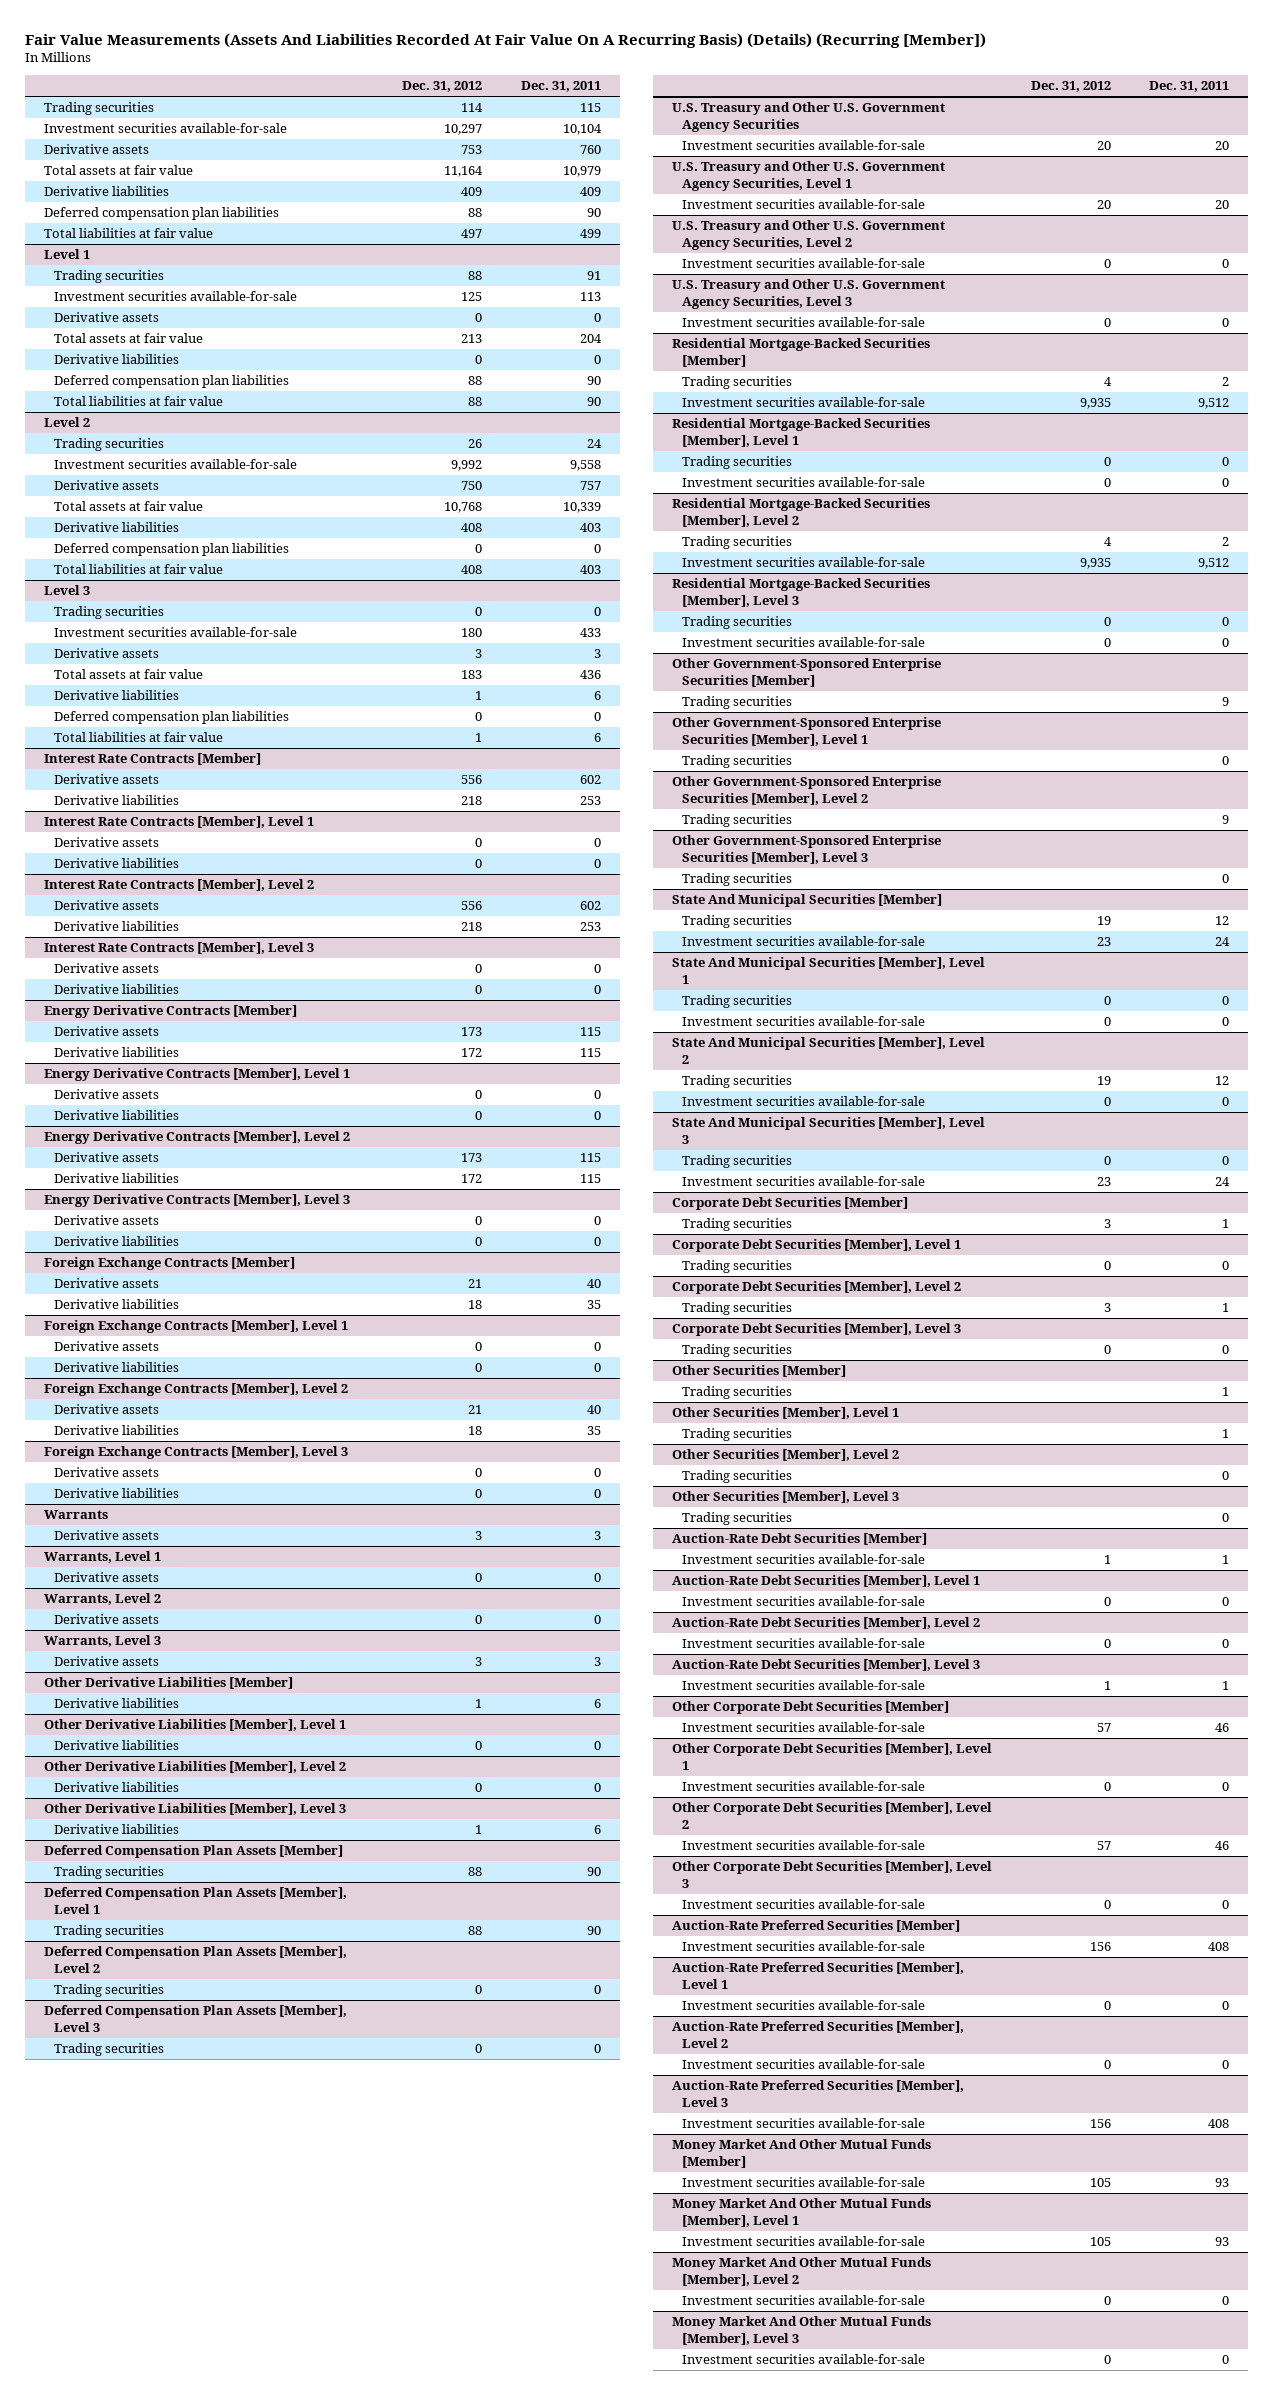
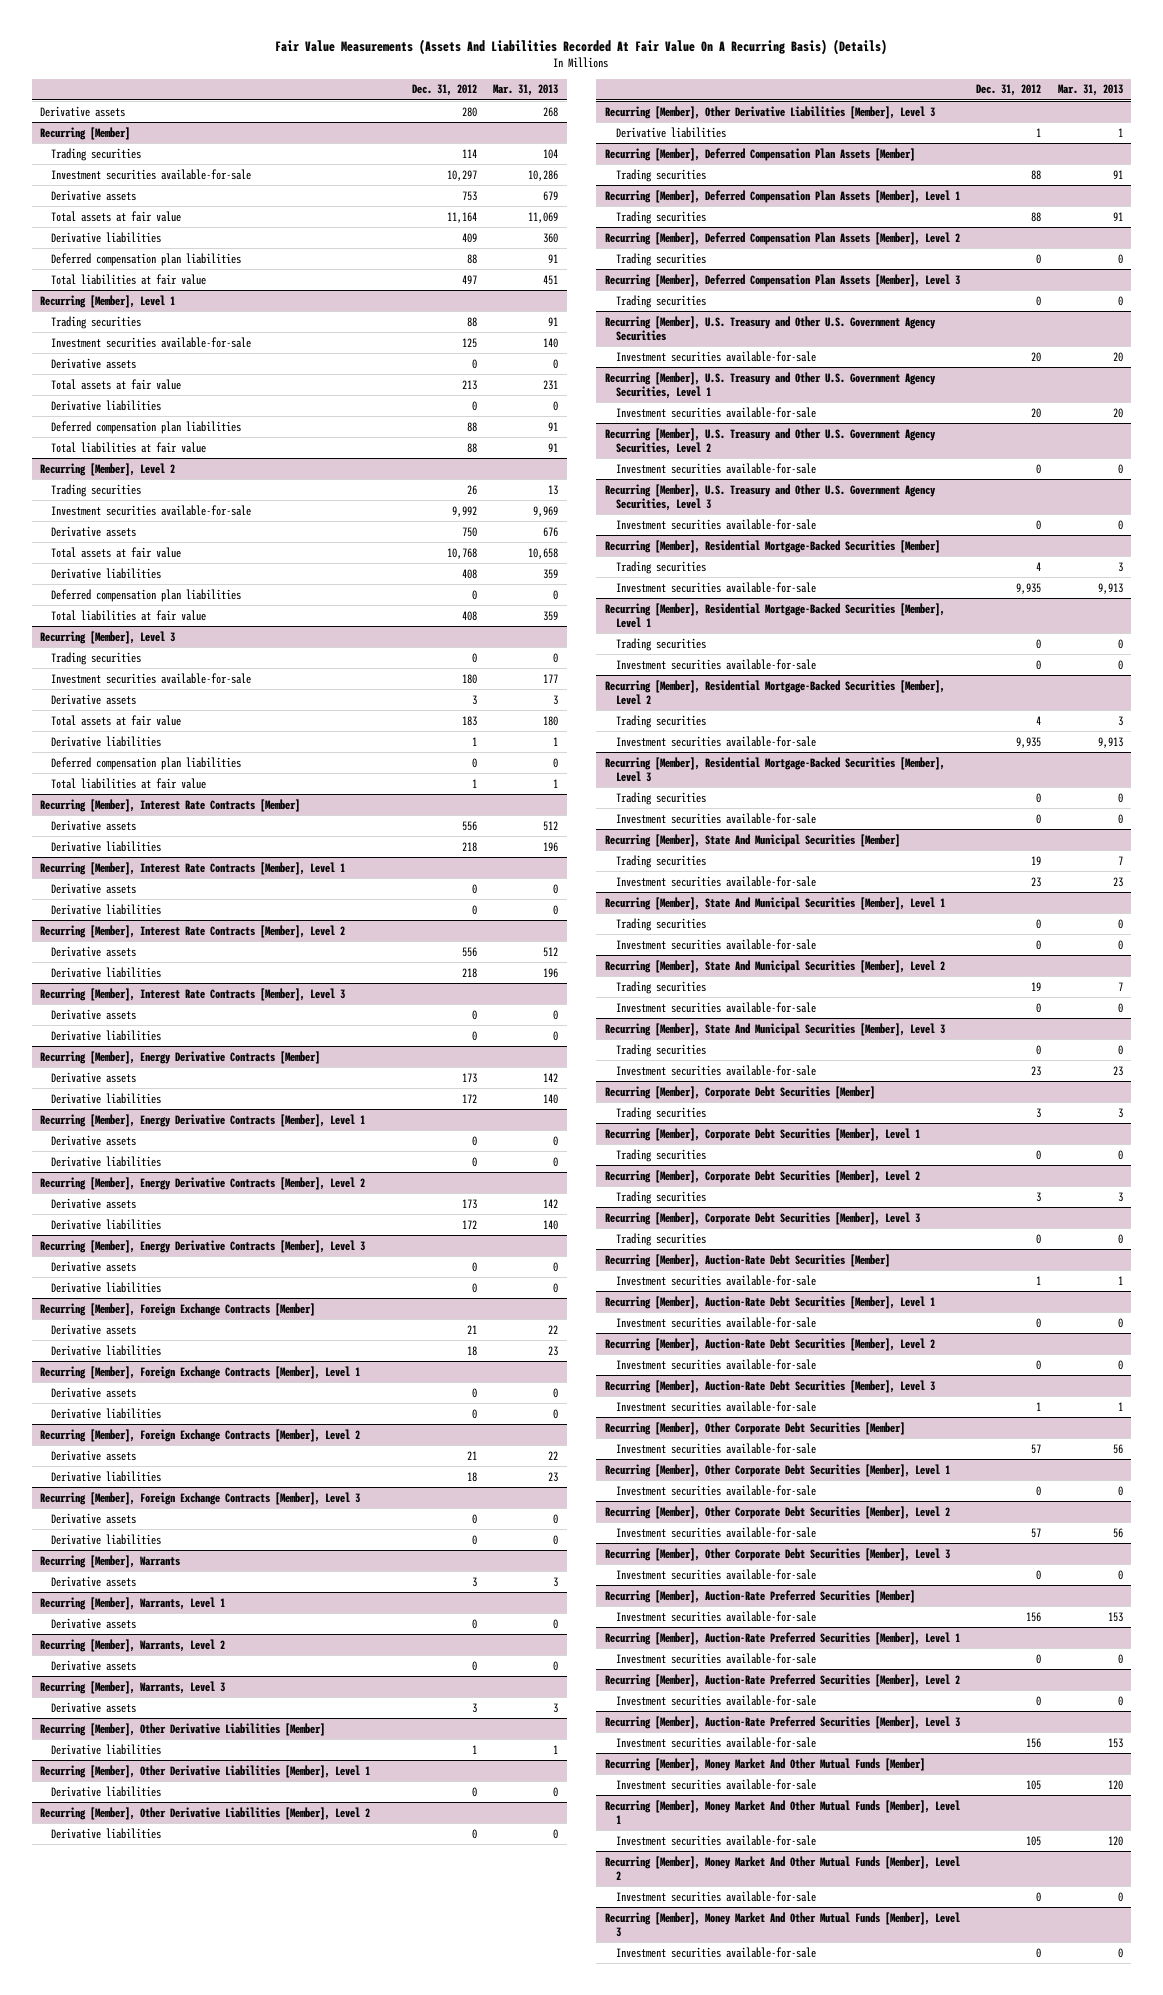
- Fair Value Measurements (Assets And Liabilities Recorded At Fair Value On A Recurring Basis) (Details) (Recurring [Member])
+ Fair Value Measurements (Assets And Liabilities Recorded At Fair Value On A Recurring Basis) (Details)
- | Dec. 31, 2012 | Dec. 31, 2011
+ | Dec. 31, 2012 | Mar. 31, 2013
+ Derivative assets | 280 | 268
+ Recurring [Member]
- Level 1
+ Recurring [Member], Level 1
- Level 2
+ Recurring [Member], Level 2
- Level 3
+ Recurring [Member], Level 3
- Interest Rate Contracts [Member]
+ Recurring [Member], Interest Rate Contracts [Member]
- Interest Rate Contracts [Member], Level 1
+ Recurring [Member], Interest Rate Contracts [Member], Level 1
- Interest Rate Contracts [Member], Level 2
+ Recurring [Member], Interest Rate Contracts [Member], Level 2
- Interest Rate Contracts [Member], Level 3
+ Recurring [Member], Interest Rate Contracts [Member], Level 3
- Energy Derivative Contracts [Member]
+ Recurring [Member], Energy Derivative Contracts [Member]
- Energy Derivative Contracts [Member], Level 1
+ Recurring [Member], Energy Derivative Contracts [Member], Level 1
- Energy Derivative Contracts [Member], Level 2
+ Recurring [Member], Energy Derivative Contracts [Member], Level 2
- Energy Derivative Contracts [Member], Level 3
+ Recurring [Member], Energy Derivative Contracts [Member], Level 3
- Foreign Exchange Contracts [Member]
+ Recurring [Member], Foreign Exchange Contracts [Member]
- Foreign Exchange Contracts [Member], Level 1
+ Recurring [Member], Foreign Exchange Contracts [Member], Level 1
- Foreign Exchange Contracts [Member], Level 2
+ Recurring [Member], Foreign Exchange Contracts [Member], Level 2
- Foreign Exchange Contracts [Member], Level 3
+ Recurring [Member], Foreign Exchange Contracts [Member], Level 3
- Warrants
+ Recurring [Member], Warrants
- Warrants, Level 1
+ Recurring [Member], Warrants, Level 1
- Warrants, Level 2
+ Recurring [Member], Warrants, Level 2
- Warrants, Level 3
+ Recurring [Member], Warrants, Level 3
- Other Derivative Liabilities [Member]
+ Recurring [Member], Other Derivative Liabilities [Member]
- Other Derivative Liabilities [Member], Level 1
+ Recurring [Member], Other Derivative Liabilities [Member], Level 1
- Other Derivative Liabilities [Member], Level 2
+ Recurring [Member], Other Derivative Liabilities [Member], Level 2
- Other Derivative Liabilities [Member], Level 3
+ Recurring [Member], Other Derivative Liabilities [Member], Level 3
- Deferred Compensation Plan Assets [Member]
+ Recurring [Member], Deferred Compensation Plan Assets [Member]
- Deferred Compensation Plan Assets [Member], Level 1
+ Recurring [Member], Deferred Compensation Plan Assets [Member], Level 1
- Deferred Compensation Plan Assets [Member], Level 2
+ Recurring [Member], Deferred Compensation Plan Assets [Member], Level 2
- Deferred Compensation Plan Assets [Member], Level 3
+ Recurring [Member], Deferred Compensation Plan Assets [Member], Level 3
- U.S. Treasury and Other U.S. Government Agency Securities
+ Recurring [Member], U.S. Treasury and Other U.S. Government Agency Securities
- U.S. Treasury and Other U.S. Government Agency Securities, Level 1
+ Recurring [Member], U.S. Treasury and Other U.S. Government Agency Securities, Level 1
- U.S. Treasury and Other U.S. Government Agency Securities, Level 2
+ Recurring [Member], U.S. Treasury and Other U.S. Government Agency Securities, Level 2
- U.S. Treasury and Other U.S. Government Agency Securities, Level 3
+ Recurring [Member], U.S. Treasury and Other U.S. Government Agency Securities, Level 3
- Residential Mortgage-Backed Securities [Member]
+ Recurring [Member], Residential Mortgage-Backed Securities [Member]
- Residential Mortgage-Backed Securities [Member], Level 1
+ Recurring [Member], Residential Mortgage-Backed Securities [Member], Level 1
- Residential Mortgage-Backed Securities [Member], Level 2
+ Recurring [Member], Residential Mortgage-Backed Securities [Member], Level 2
- Residential Mortgage-Backed Securities [Member], Level 3
+ Recurring [Member], Residential Mortgage-Backed Securities [Member], Level 3
- Other Government-Sponsored Enterprise Securities [Member]
- Trading securities | | 9
- Other Government-Sponsored Enterprise Securities [Member], Level 1
- Trading securities | | 0
- Other Government-Sponsored Enterprise Securities [Member], Level 2
- Trading securities | | 9
- Other Government-Sponsored Enterprise Securities [Member], Level 3
- Trading securities | | 0
- State And Municipal Securities [Member]
+ Recurring [Member], State And Municipal Securities [Member]
- State And Municipal Securities [Member], Level 1
+ Recurring [Member], State And Municipal Securities [Member], Level 1
- State And Municipal Securities [Member], Level 2
+ Recurring [Member], State And Municipal Securities [Member], Level 2
- State And Municipal Securities [Member], Level 3
+ Recurring [Member], State And Municipal Securities [Member], Level 3
- Corporate Debt Securities [Member]
+ Recurring [Member], Corporate Debt Securities [Member]
- Corporate Debt Securities [Member], Level 1
+ Recurring [Member], Corporate Debt Securities [Member], Level 1
- Corporate Debt Securities [Member], Level 2
+ Recurring [Member], Corporate Debt Securities [Member], Level 2
- Corporate Debt Securities [Member], Level 3
+ Recurring [Member], Corporate Debt Securities [Member], Level 3
- Other Securities [Member]
- Trading securities | | 1
- Other Securities [Member], Level 1
- Trading securities | | 1
- Other Securities [Member], Level 2
- Trading securities | | 0
- Other Securities [Member], Level 3
- Trading securities | | 0
- Auction-Rate Debt Securities [Member]
+ Recurring [Member], Auction-Rate Debt Securities [Member]
- Auction-Rate Debt Securities [Member], Level 1
+ Recurring [Member], Auction-Rate Debt Securities [Member], Level 1
- Auction-Rate Debt Securities [Member], Level 2
+ Recurring [Member], Auction-Rate Debt Securities [Member], Level 2
- Auction-Rate Debt Securities [Member], Level 3
+ Recurring [Member], Auction-Rate Debt Securities [Member], Level 3
- Other Corporate Debt Securities [Member]
+ Recurring [Member], Other Corporate Debt Securities [Member]
- Other Corporate Debt Securities [Member], Level 1
+ Recurring [Member], Other Corporate Debt Securities [Member], Level 1
- Other Corporate Debt Securities [Member], Level 2
+ Recurring [Member], Other Corporate Debt Securities [Member], Level 2
- Other Corporate Debt Securities [Member], Level 3
+ Recurring [Member], Other Corporate Debt Securities [Member], Level 3
- Auction-Rate Preferred Securities [Member]
+ Recurring [Member], Auction-Rate Preferred Securities [Member]
- Auction-Rate Preferred Securities [Member], Level 1
+ Recurring [Member], Auction-Rate Preferred Securities [Member], Level 1
- Auction-Rate Preferred Securities [Member], Level 2
+ Recurring [Member], Auction-Rate Preferred Securities [Member], Level 2
- Auction-Rate Preferred Securities [Member], Level 3
+ Recurring [Member], Auction-Rate Preferred Securities [Member], Level 3
- Money Market And Other Mutual Funds [Member]
+ Recurring [Member], Money Market And Other Mutual Funds [Member]
- Money Market And Other Mutual Funds [Member], Level 1
+ Recurring [Member], Money Market And Other Mutual Funds [Member], Level 1
- Money Market And Other Mutual Funds [Member], Level 2
+ Recurring [Member], Money Market And Other Mutual Funds [Member], Level 2
- Money Market And Other Mutual Funds [Member], Level 3
+ Recurring [Member], Money Market And Other Mutual Funds [Member], Level 3

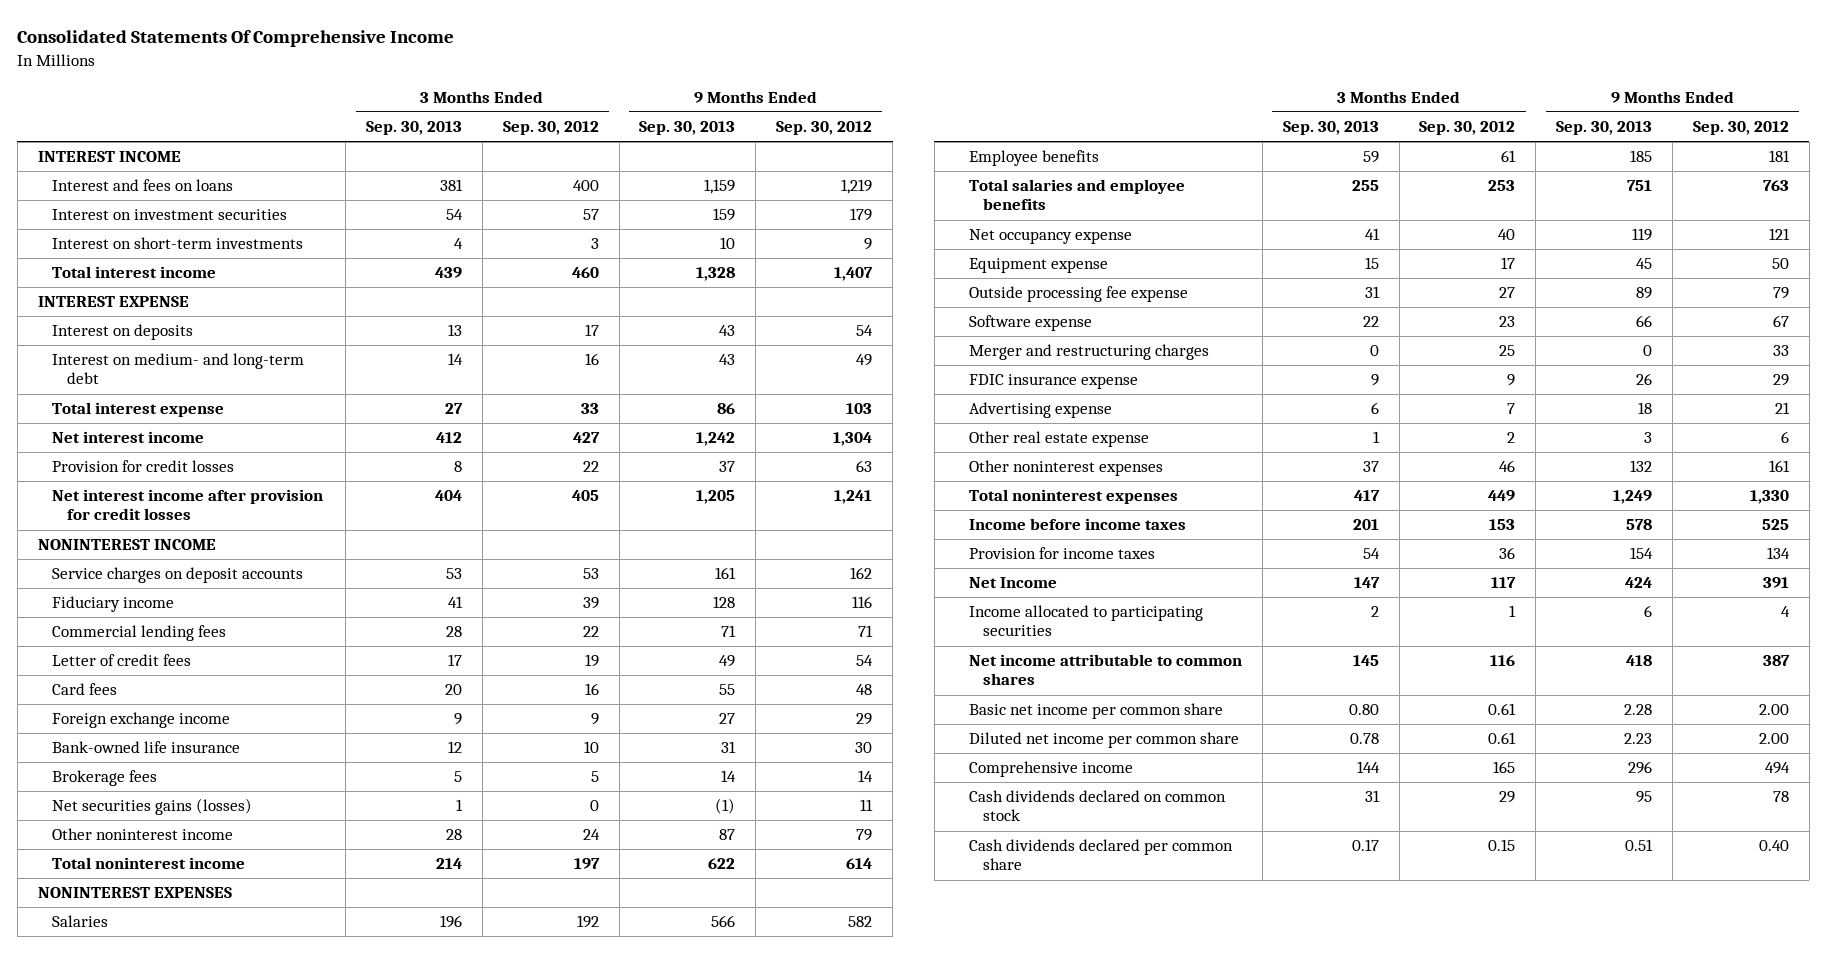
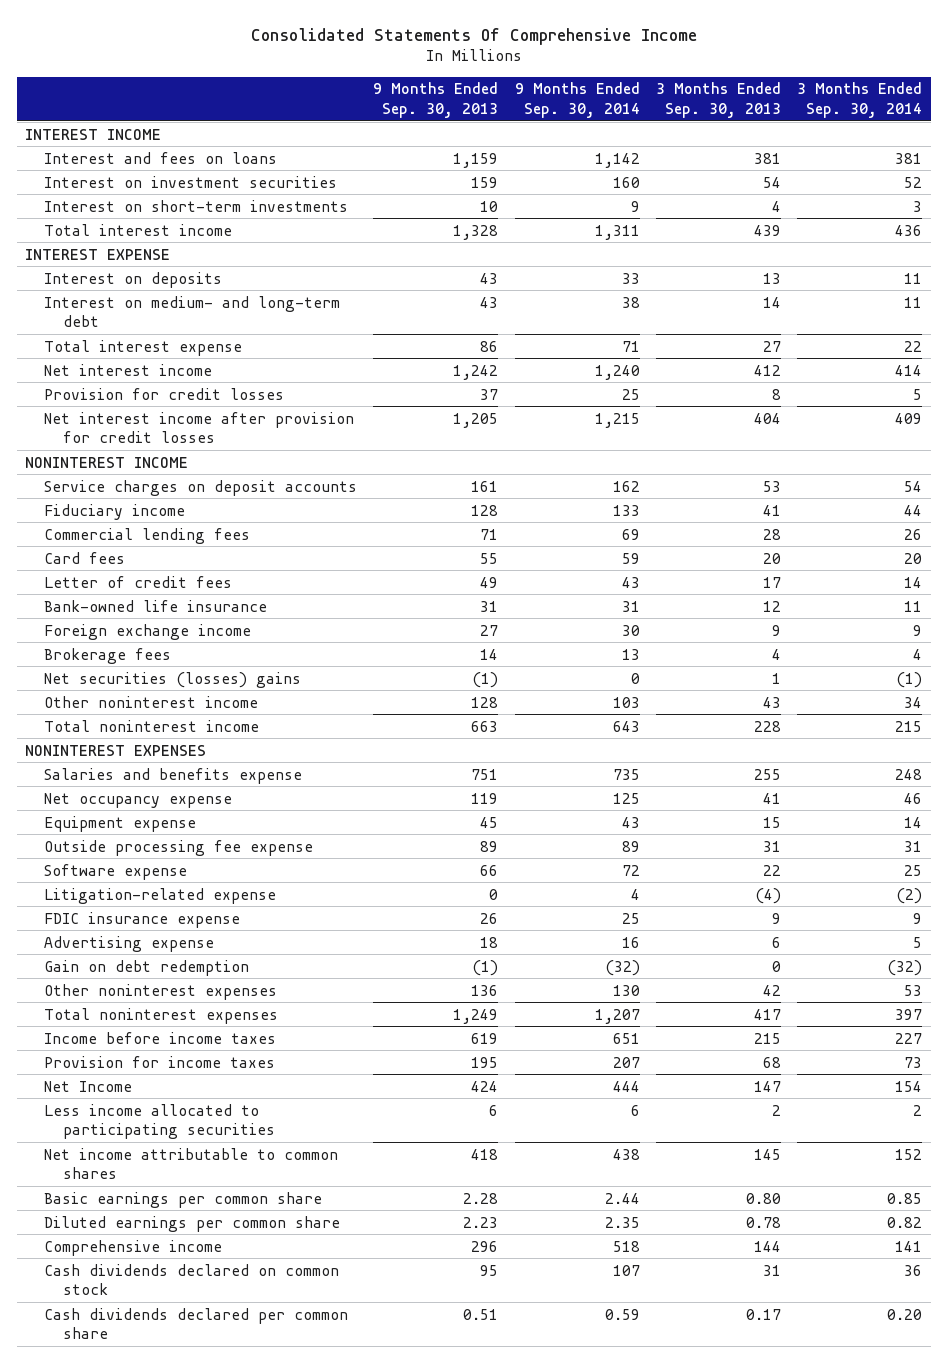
- | 3 Months Ended Sep. 30, 2013 | 3 Months Ended Sep. 30, 2012 | 9 Months Ended Sep. 30, 2013 | 9 Months Ended Sep. 30, 2012
+ | 9 Months Ended Sep. 30, 2013 | 9 Months Ended Sep. 30, 2014 | 3 Months Ended Sep. 30, 2013 | 3 Months Ended Sep. 30, 2014
moved down: Letter of credit fees | 49 | 43 | 17 | 14
- Brokerage fees | 5 | 5 | 14 | 14
- Net securities gains (losses) | 1 | 0 | (1) | 11
- Other noninterest income | 28 | 24 | 87 | 79
- Total noninterest income | 214 | 197 | 622 | 614
moved down: Foreign exchange income | 27 | 30 | 9 | 9
+ Brokerage fees | 14 | 13 | 4 | 4
+ Net securities (losses) gains | (1) | 0 | 1 | (1)
+ Other noninterest income | 128 | 103 | 43 | 34
+ Total noninterest income | 663 | 643 | 228 | 215
- Salaries | 196 | 192 | 566 | 582
- Employee benefits | 59 | 61 | 185 | 181
- Total salaries and employee benefits | 255 | 253 | 751 | 763
+ Salaries and benefits expense | 751 | 735 | 255 | 248
- Merger and restructuring charges | 0 | 25 | 0 | 33
+ Litigation-related expense | 0 | 4 | (4) | (2)
- Other real estate expense | 1 | 2 | 3 | 6
- Other noninterest expenses | 37 | 46 | 132 | 161
+ Gain on debt redemption | (1) | (32) | 0 | (32)
+ Other noninterest expenses | 136 | 130 | 42 | 53
- Income before income taxes | 201 | 153 | 578 | 525
- Provision for income taxes | 54 | 36 | 154 | 134
+ Income before income taxes | 619 | 651 | 215 | 227
+ Provision for income taxes | 195 | 207 | 68 | 73
- Income allocated to participating securities | 2 | 1 | 6 | 4
+ Less income allocated to participating securities | 6 | 6 | 2 | 2
- Basic net income per common share | 0.80 | 0.61 | 2.28 | 2.00
- Diluted net income per common share | 0.78 | 0.61 | 2.23 | 2.00
+ Basic earnings per common share | 2.28 | 2.44 | 0.80 | 0.85
+ Diluted earnings per common share | 2.23 | 2.35 | 0.78 | 0.82

